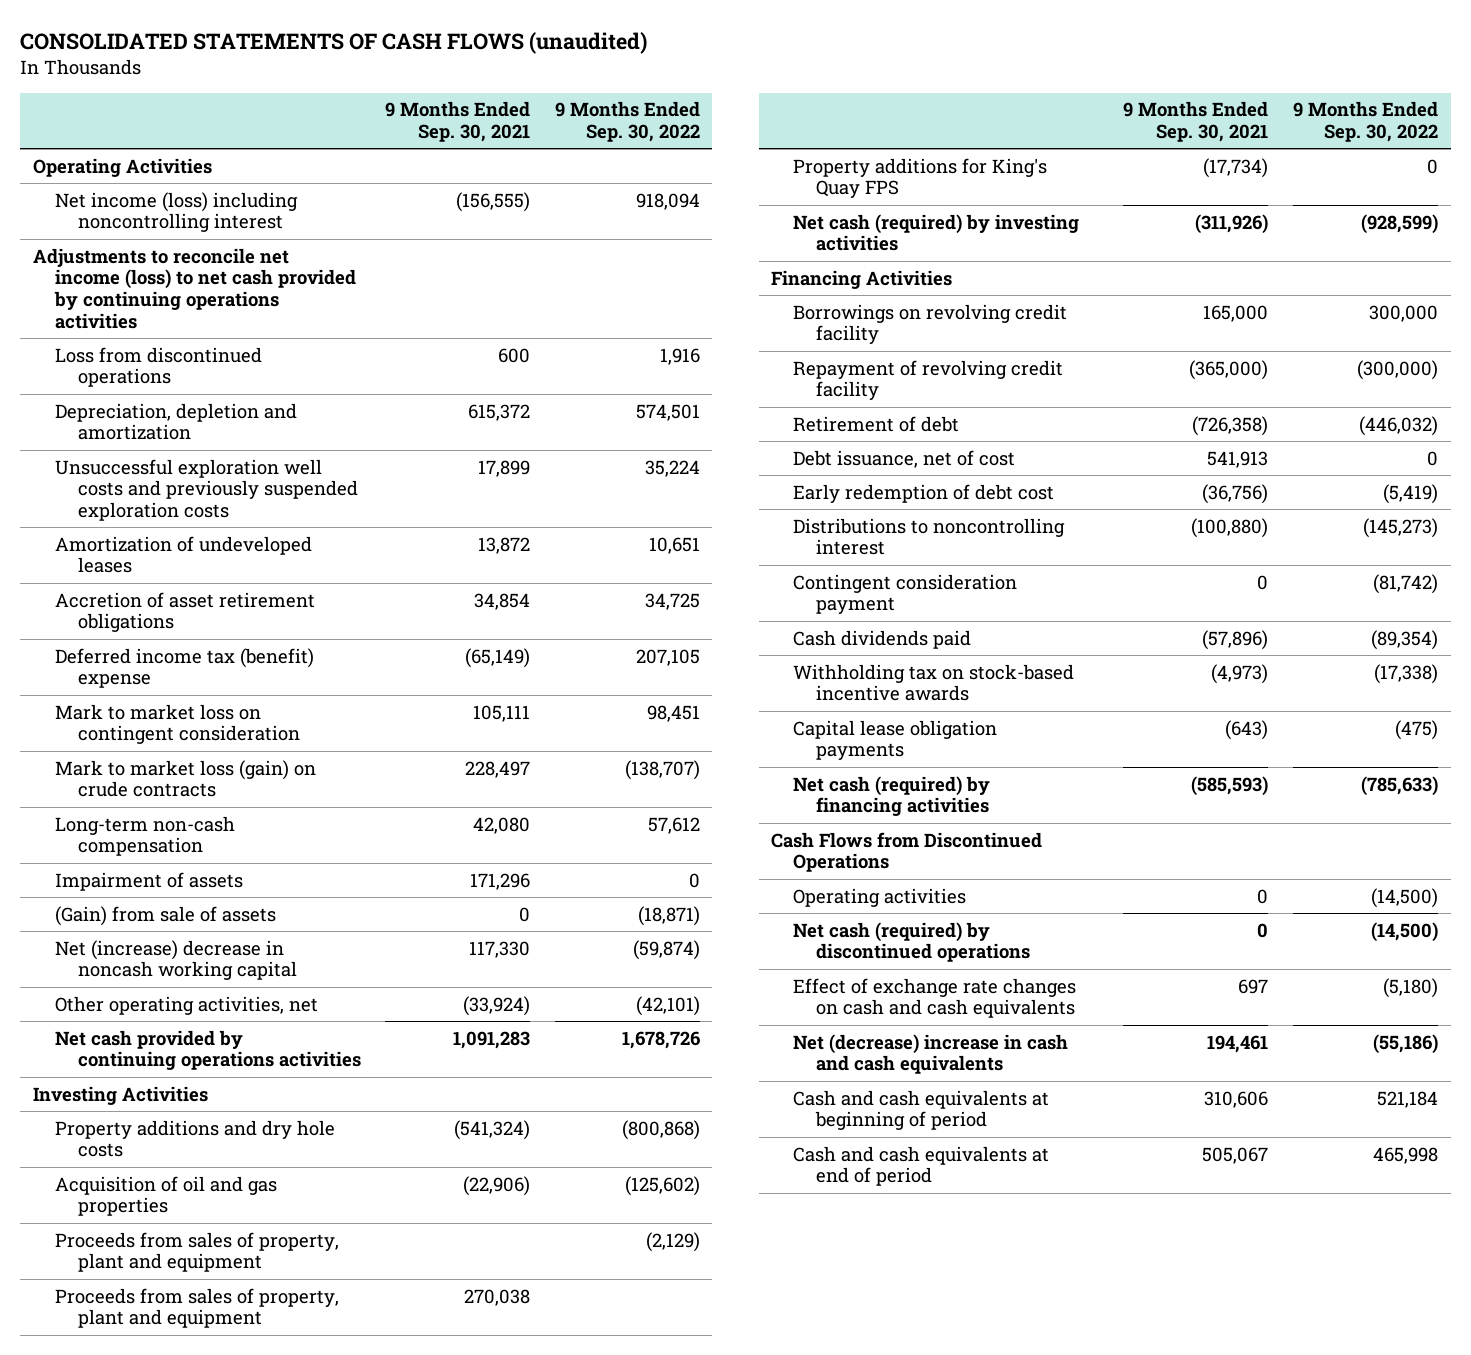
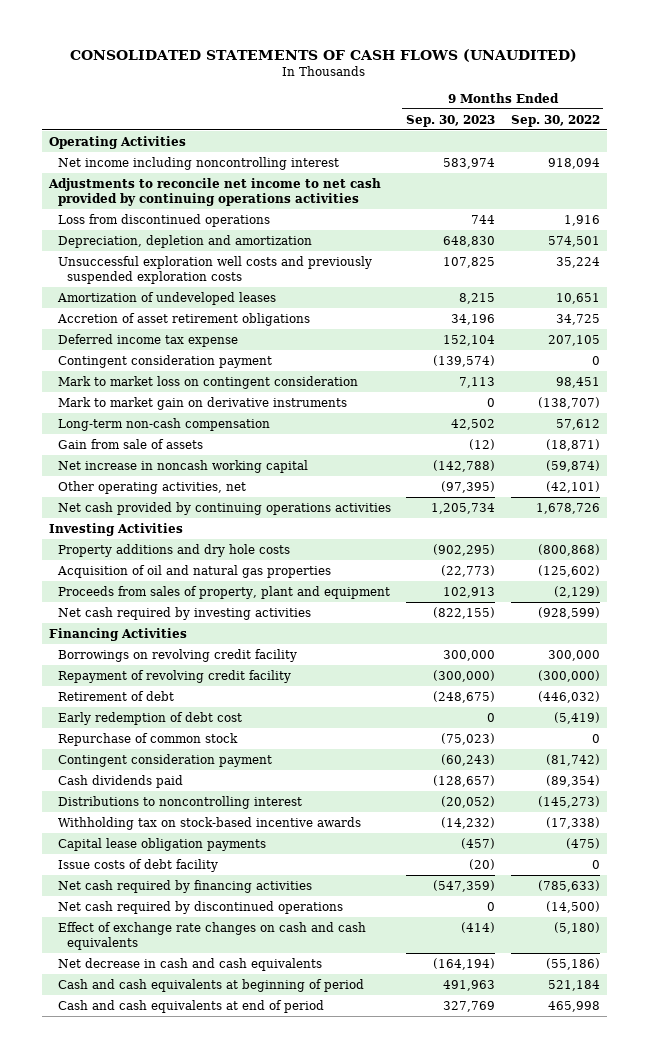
- CONSOLIDATED STATEMENTS OF CASH FLOWS (unaudited)
+ CONSOLIDATED STATEMENTS OF CASH FLOWS (UNAUDITED)
- | 9 Months Ended Sep. 30, 2021 | 9 Months Ended Sep. 30, 2022
+ | 9 Months Ended Sep. 30, 2023 | 9 Months Ended Sep. 30, 2022
- Net income (loss) including noncontrolling interest | (156,555) | 918,094
- Adjustments to reconcile net income (loss) to net cash provided by continuing operations activities
+ Net income including noncontrolling interest | 583,974 | 918,094
+ Adjustments to reconcile net income to net cash provided by continuing operations activities
- Deferred income tax (benefit) expense | (65,149) | 207,105
+ Deferred income tax expense | 152,104 | 207,105
+ Contingent consideration payment | (139,574) | 0
- Mark to market loss (gain) on crude contracts | 228,497 | (138,707)
+ Mark to market gain on derivative instruments | 0 | (138,707)
- Impairment of assets | 171,296 | 0
- (Gain) from sale of assets | 0 | (18,871)
- Net (increase) decrease in noncash working capital | 117,330 | (59,874)
+ Gain from sale of assets | (12) | (18,871)
+ Net increase in noncash working capital | (142,788) | (59,874)
- Acquisition of oil and gas properties | (22,906) | (125,602)
+ Acquisition of oil and natural gas properties | (22,773) | (125,602)
- Proceeds from sales of property, plant and equipment | 270,038 |
- Property additions for King's Quay FPS | (17,734) | 0
- Net cash (required) by investing activities | (311,926) | (928,599)
+ Net cash required by investing activities | (822,155) | (928,599)
- Debt issuance, net of cost | 541,913 | 0
+ Repurchase of common stock | (75,023) | 0
moved down: Distributions to noncontrolling interest | (20,052) | (145,273)
- Net cash (required) by financing activities | (585,593) | (785,633)
- Cash Flows from Discontinued Operations
- Operating activities | 0 | (14,500)
- Net cash (required) by discontinued operations | 0 | (14,500)
+ Issue costs of debt facility | (20) | 0
+ Net cash required by financing activities | (547,359) | (785,633)
+ Net cash required by discontinued operations | 0 | (14,500)
- Net (decrease) increase in cash and cash equivalents | 194,461 | (55,186)
+ Net decrease in cash and cash equivalents | (164,194) | (55,186)

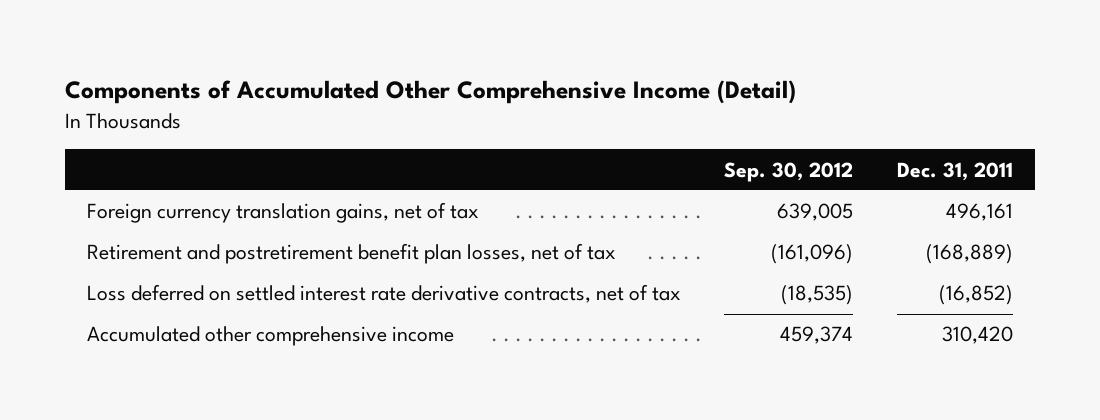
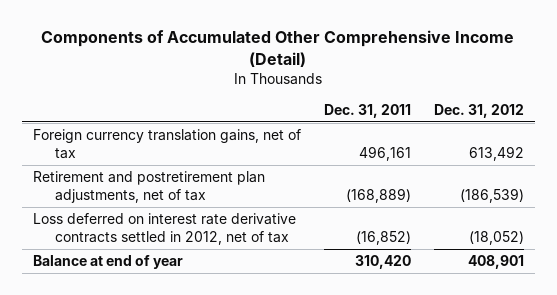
- | Sep. 30, 2012 | Dec. 31, 2011
+ | Dec. 31, 2011 | Dec. 31, 2012
- Retirement and postretirement benefit plan losses, net of tax | (161,096) | (168,889)
- Loss deferred on settled interest rate derivative contracts, net of tax | (18,535) | (16,852)
- Accumulated other comprehensive income | 459,374 | 310,420
+ Retirement and postretirement plan adjustments, net of tax | (168,889) | (186,539)
+ Loss deferred on interest rate derivative contracts settled in 2012, net of tax | (16,852) | (18,052)
+ Balance at end of year | 310,420 | 408,901

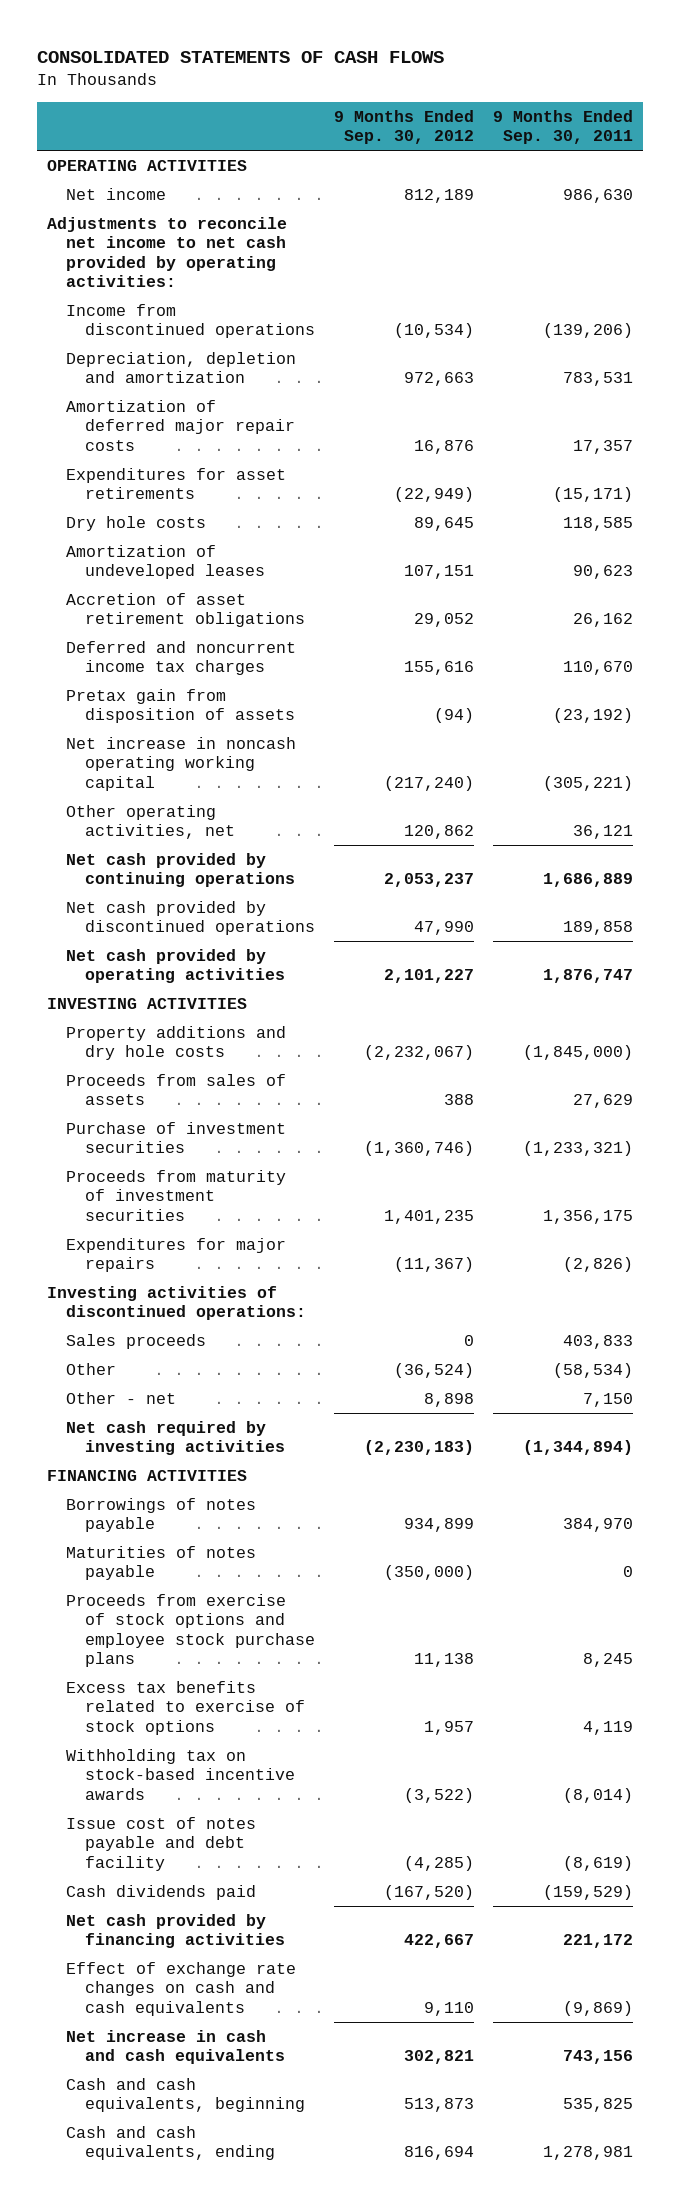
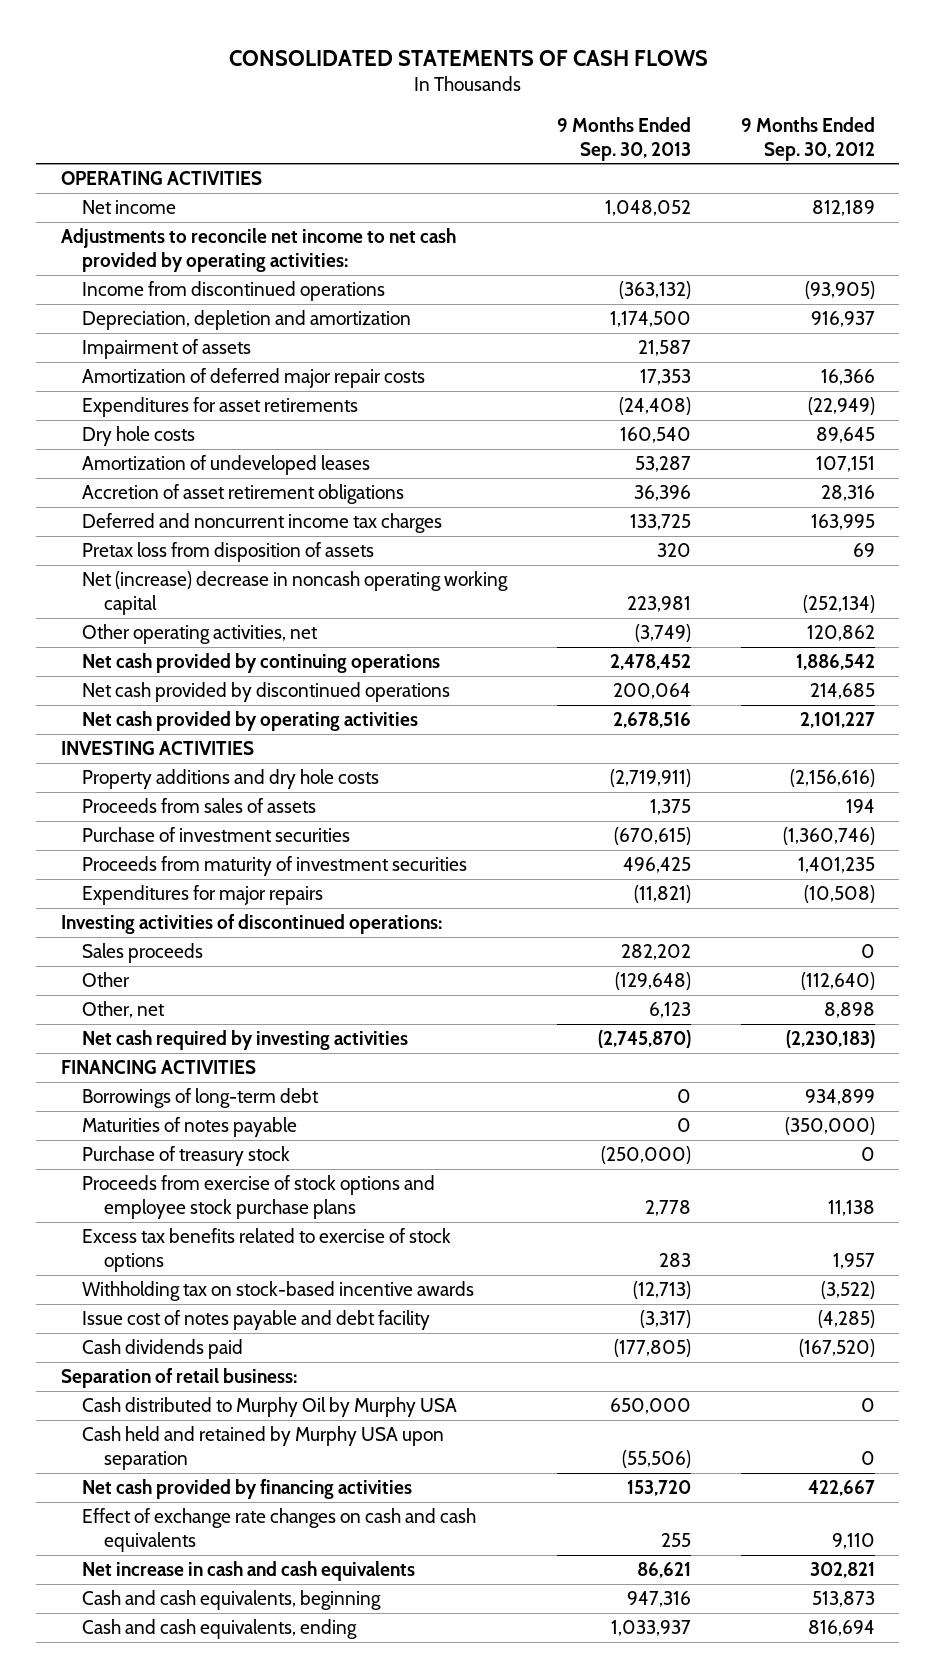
- | 9 Months Ended Sep. 30, 2012 | 9 Months Ended Sep. 30, 2011
+ | 9 Months Ended Sep. 30, 2013 | 9 Months Ended Sep. 30, 2012
- Income from discontinued operations | (10,534) | (139,206)
- Depreciation, depletion and amortization | 972,663 | 783,531
- Amortization of deferred major repair costs | 16,876 | 17,357
+ Income from discontinued operations | (363,132) | (93,905)
+ Depreciation, depletion and amortization | 1,174,500 | 916,937
+ Impairment of assets | 21,587 |
+ Amortization of deferred major repair costs | 17,353 | 16,366
- Accretion of asset retirement obligations | 29,052 | 26,162
- Deferred and noncurrent income tax charges | 155,616 | 110,670
- Pretax gain from disposition of assets | (94) | (23,192)
- Net increase in noncash operating working capital | (217,240) | (305,221)
+ Accretion of asset retirement obligations | 36,396 | 28,316
+ Deferred and noncurrent income tax charges | 133,725 | 163,995
+ Pretax loss from disposition of assets | 320 | 69
+ Net (increase) decrease in noncash operating working capital | 223,981 | (252,134)
- Net cash provided by continuing operations | 2,053,237 | 1,686,889
- Net cash provided by discontinued operations | 47,990 | 189,858
+ Net cash provided by continuing operations | 2,478,452 | 1,886,542
+ Net cash provided by discontinued operations | 200,064 | 214,685
- Property additions and dry hole costs | (2,232,067) | (1,845,000)
- Proceeds from sales of assets | 388 | 27,629
+ Property additions and dry hole costs | (2,719,911) | (2,156,616)
+ Proceeds from sales of assets | 1,375 | 194
- Expenditures for major repairs | (11,367) | (2,826)
+ Expenditures for major repairs | (11,821) | (10,508)
- Other | (36,524) | (58,534)
- Other - net | 8,898 | 7,150
+ Other | (129,648) | (112,640)
+ Other, net | 6,123 | 8,898
- Borrowings of notes payable | 934,899 | 384,970
+ Borrowings of long-term debt | 0 | 934,899
+ Purchase of treasury stock | (250,000) | 0
+ Separation of retail business:
+ Cash distributed to Murphy Oil by Murphy USA | 650,000 | 0
+ Cash held and retained by Murphy USA upon separation | (55,506) | 0

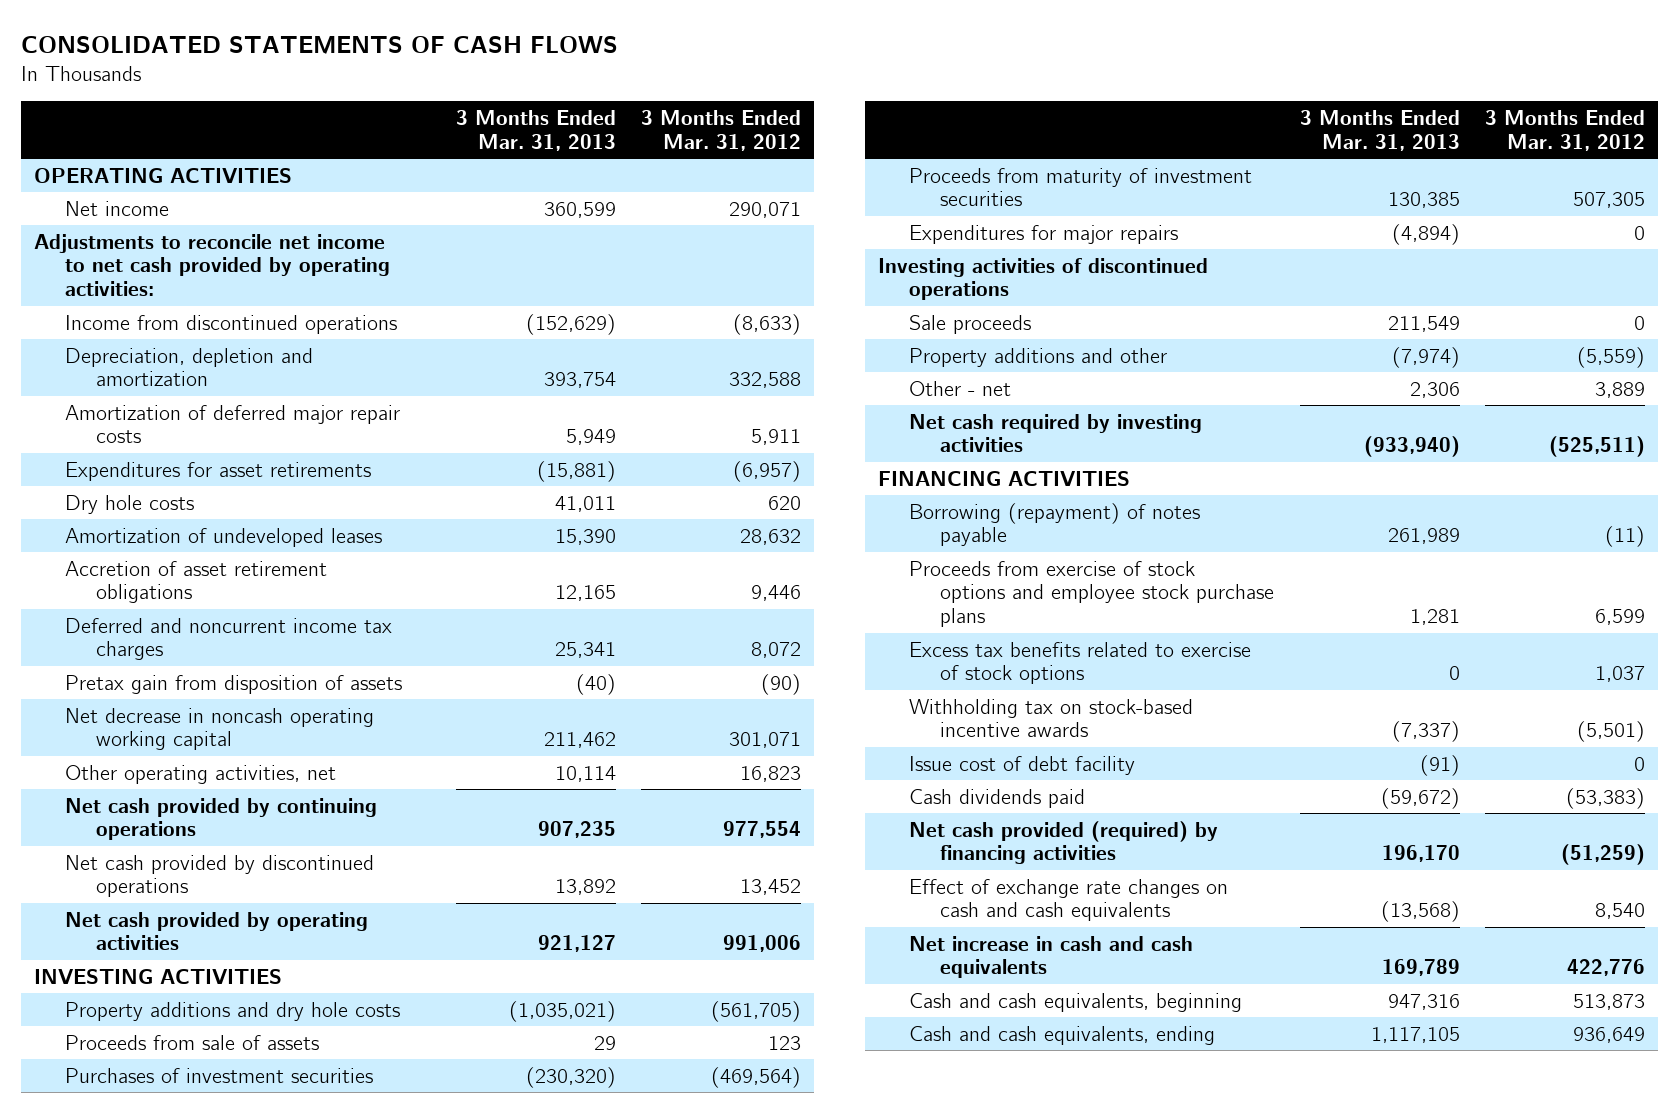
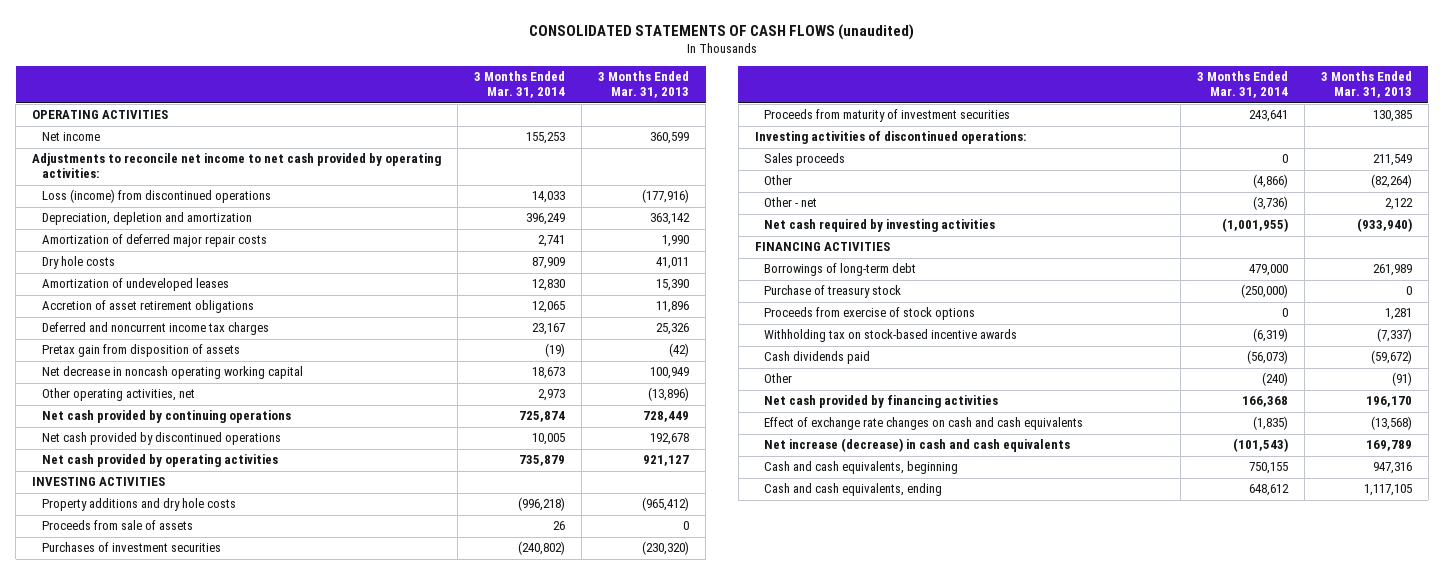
- CONSOLIDATED STATEMENTS OF CASH FLOWS
+ CONSOLIDATED STATEMENTS OF CASH FLOWS (unaudited)
- | 3 Months Ended Mar. 31, 2013 | 3 Months Ended Mar. 31, 2012
+ | 3 Months Ended Mar. 31, 2014 | 3 Months Ended Mar. 31, 2013
- Income from discontinued operations | (152,629) | (8,633)
- Depreciation, depletion and amortization | 393,754 | 332,588
- Amortization of deferred major repair costs | 5,949 | 5,911
- Expenditures for asset retirements | (15,881) | (6,957)
+ Loss (income) from discontinued operations | 14,033 | (177,916)
+ Depreciation, depletion and amortization | 396,249 | 363,142
+ Amortization of deferred major repair costs | 2,741 | 1,990
- Accretion of asset retirement obligations | 12,165 | 9,446
- Deferred and noncurrent income tax charges | 25,341 | 8,072
- Pretax gain from disposition of assets | (40) | (90)
- Net decrease in noncash operating working capital | 211,462 | 301,071
- Other operating activities, net | 10,114 | 16,823
- Net cash provided by continuing operations | 907,235 | 977,554
- Net cash provided by discontinued operations | 13,892 | 13,452
+ Accretion of asset retirement obligations | 12,065 | 11,896
+ Deferred and noncurrent income tax charges | 23,167 | 25,326
+ Pretax gain from disposition of assets | (19) | (42)
+ Net decrease in noncash operating working capital | 18,673 | 100,949
+ Other operating activities, net | 2,973 | (13,896)
+ Net cash provided by continuing operations | 725,874 | 728,449
+ Net cash provided by discontinued operations | 10,005 | 192,678
- Property additions and dry hole costs | (1,035,021) | (561,705)
- Proceeds from sale of assets | 29 | 123
+ Property additions and dry hole costs | (996,218) | (965,412)
+ Proceeds from sale of assets | 26 | 0
- Expenditures for major repairs | (4,894) | 0
- Investing activities of discontinued operations
- Sale proceeds | 211,549 | 0
- Property additions and other | (7,974) | (5,559)
- Other - net | 2,306 | 3,889
+ Investing activities of discontinued operations:
+ Sales proceeds | 0 | 211,549
+ Other | (4,866) | (82,264)
+ Other - net | (3,736) | 2,122
- Borrowing (repayment) of notes payable | 261,989 | (11)
- Proceeds from exercise of stock options and employee stock purchase plans | 1,281 | 6,599
- Excess tax benefits related to exercise of stock options | 0 | 1,037
+ Borrowings of long-term debt | 479,000 | 261,989
+ Purchase of treasury stock | (250,000) | 0
+ Proceeds from exercise of stock options | 0 | 1,281
- Issue cost of debt facility | (91) | 0
- Net cash provided (required) by financing activities | 196,170 | (51,259)
+ Other | (240) | (91)
+ Net cash provided by financing activities | 166,368 | 196,170
- Net increase in cash and cash equivalents | 169,789 | 422,776
+ Net increase (decrease) in cash and cash equivalents | (101,543) | 169,789

